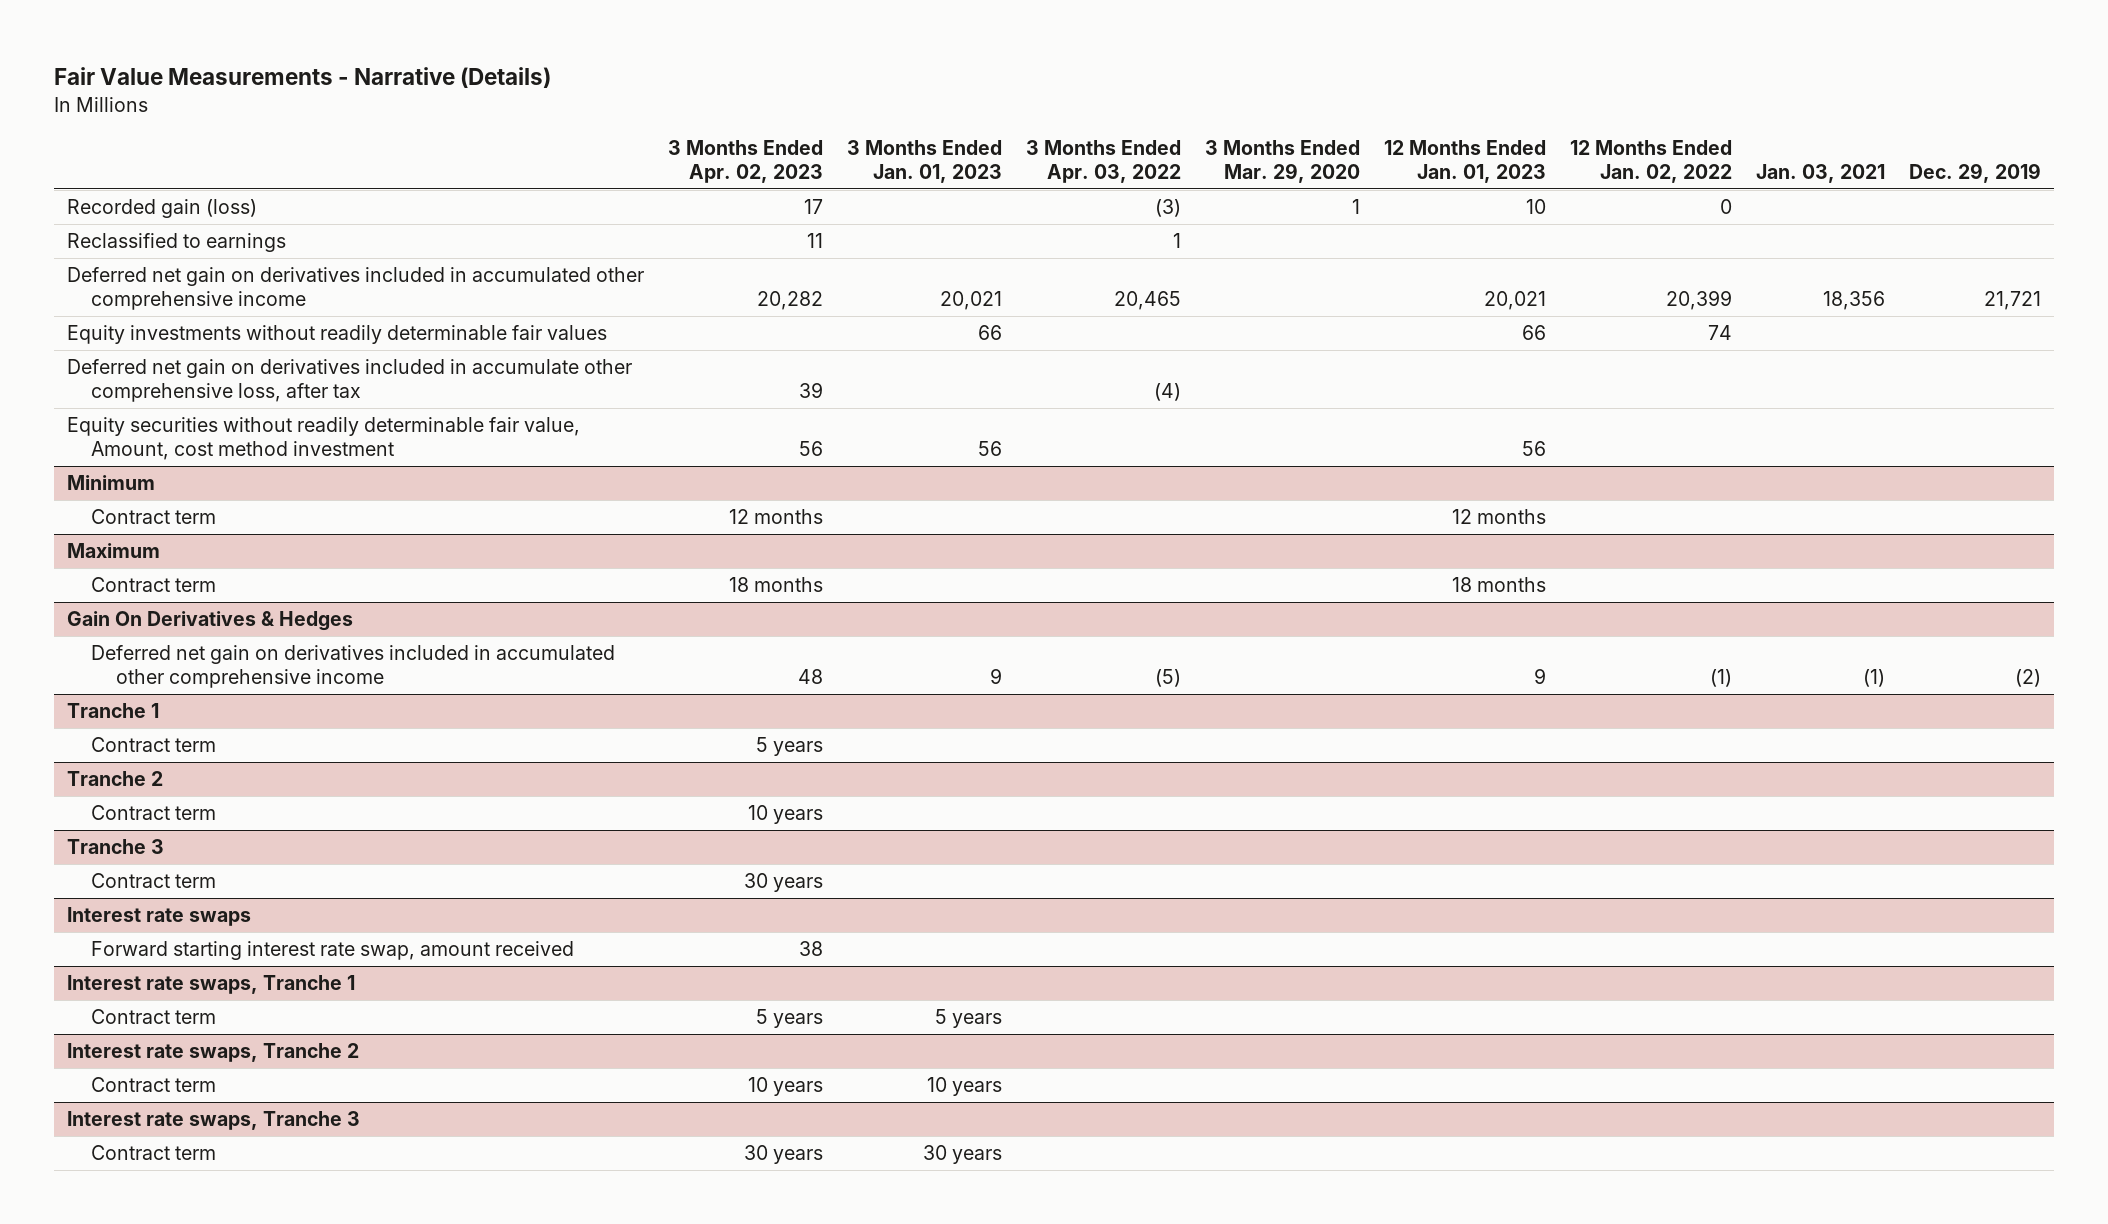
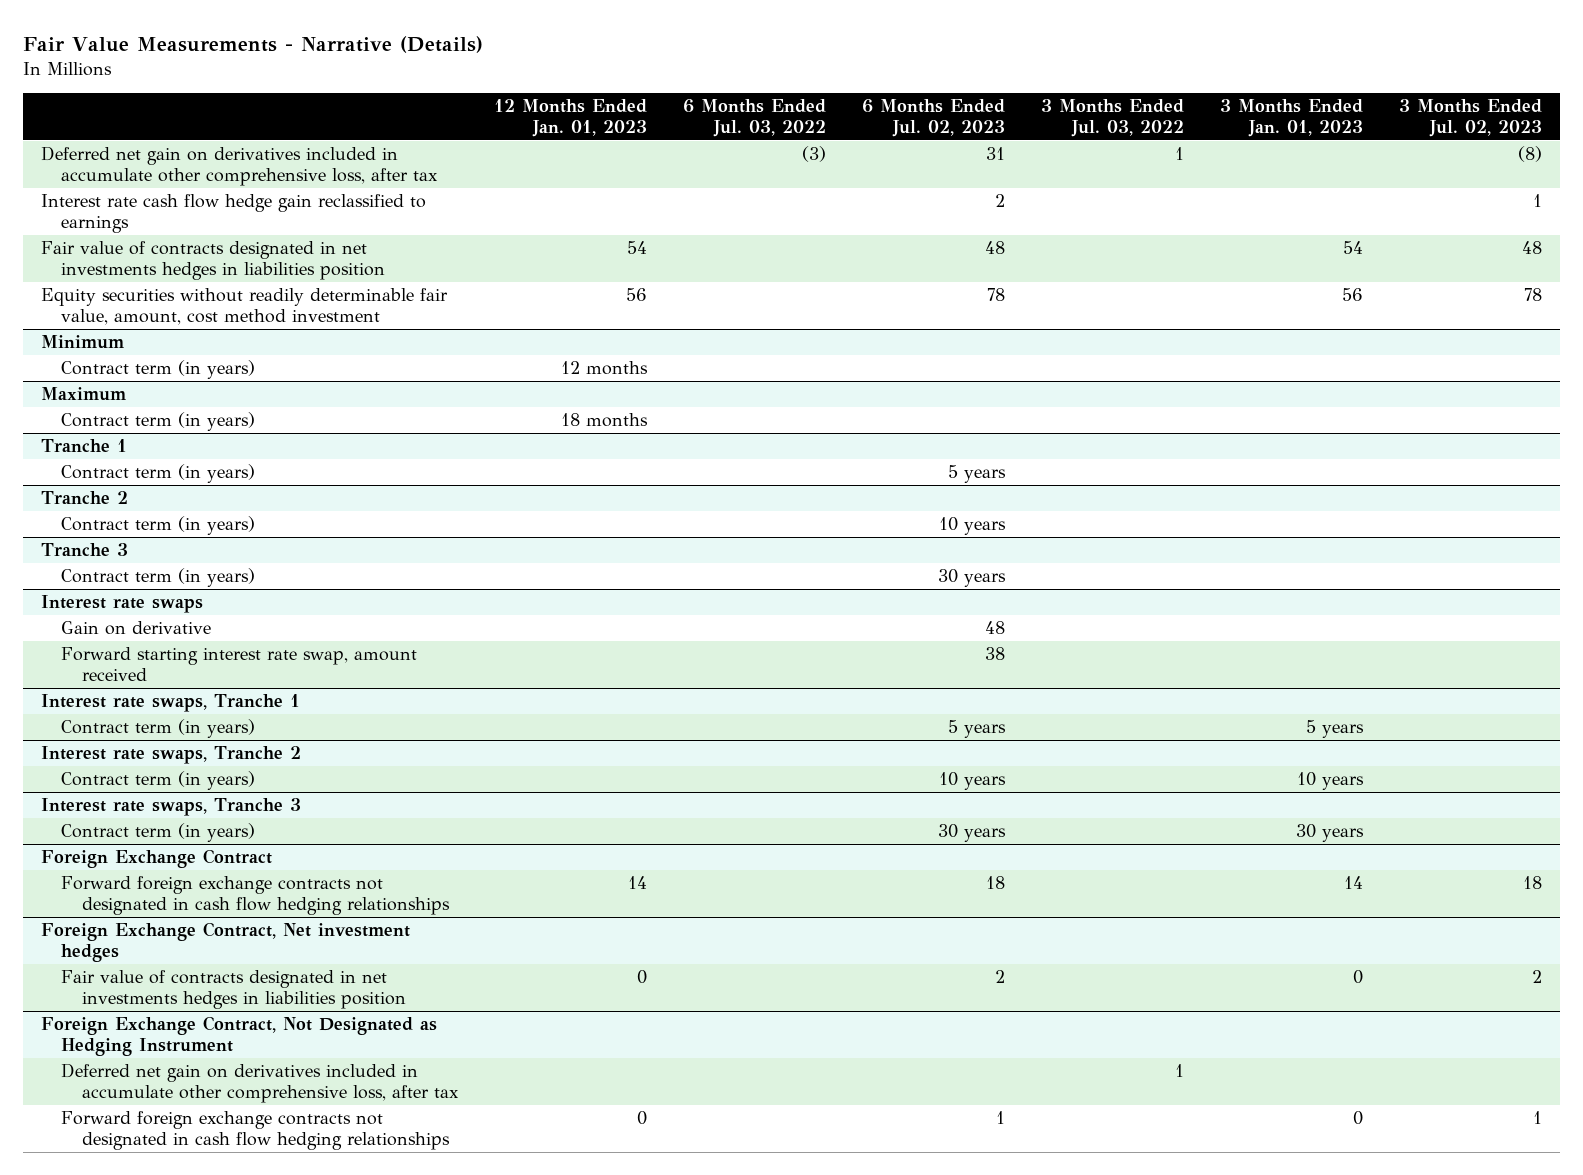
- | 3 Months Ended Apr. 02, 2023 | 3 Months Ended Jan. 01, 2023 | 3 Months Ended Apr. 03, 2022 | 3 Months Ended Mar. 29, 2020 | 12 Months Ended Jan. 01, 2023 | 12 Months Ended Jan. 02, 2022 | Jan. 03, 2021 | Dec. 29, 2019
+ | 12 Months Ended Jan. 01, 2023 | 6 Months Ended Jul. 03, 2022 | 6 Months Ended Jul. 02, 2023 | 3 Months Ended Jul. 03, 2022 | 3 Months Ended Jan. 01, 2023 | 3 Months Ended Jul. 02, 2023
- Recorded gain (loss) | 17 | | (3) | 1 | 10 | 0 | |
- Reclassified to earnings | 11 | | 1 | | | | |
- Deferred net gain on derivatives included in accumulated other comprehensive income | 20,282 | 20,021 | 20,465 | | 20,021 | 20,399 | 18,356 | 21,721
- Equity investments without readily determinable fair values | | 66 | | | 66 | 74 | |
- Equity securities without readily determinable fair value, Amount, cost method investment | 56 | 56 | | | 56 | | |
+ Interest rate cash flow hedge gain reclassified to earnings | | | 2 | | | 1
+ Fair value of contracts designated in net investments hedges in liabilities position | 54 | | 48 | | 54 | 48
+ Equity securities without readily determinable fair value, amount, cost method investment | 56 | | 78 | | 56 | 78
@ Minimum
- Contract term | 12 months | | | | 12 months | | |
+ Contract term (in years) | 12 months | | | | |
@ Maximum
- Contract term | 18 months | | | | 18 months | | |
- Gain On Derivatives & Hedges
- Deferred net gain on derivatives included in accumulated other comprehensive income | 48 | 9 | (5) | | 9 | (1) | (1) | (2)
@ Maximum
+ Contract term (in years) | 18 months | | | | |
@ Tranche 1
- Contract term | 5 years | | | | | | |
+ Contract term (in years) | | | 5 years | | |
@ Tranche 2
- Contract term | 10 years | | | | | | |
+ Contract term (in years) | | | 10 years | | |
@ Tranche 3
- Contract term | 30 years | | | | | | |
+ Contract term (in years) | | | 30 years | | |
@ Interest rate swaps
+ Gain on derivative | | | 48 | | |
@ Interest rate swaps, Tranche 1
- Contract term | 5 years | 5 years | | | | | |
+ Contract term (in years) | | | 5 years | | 5 years |
@ Interest rate swaps, Tranche 2
- Contract term | 10 years | 10 years | | | | | |
+ Contract term (in years) | | | 10 years | | 10 years |
@ Interest rate swaps, Tranche 3
- Contract term | 30 years | 30 years | | | | | |
+ Contract term (in years) | | | 30 years | | 30 years |
+ Foreign Exchange Contract
+ Forward foreign exchange contracts not designated in cash flow hedging relationships | 14 | | 18 | | 14 | 18
+ Foreign Exchange Contract, Net investment hedges
+ Fair value of contracts designated in net investments hedges in liabilities position | 0 | | 2 | | 0 | 2
+ Foreign Exchange Contract, Not Designated as Hedging Instrument
+ Deferred net gain on derivatives included in accumulate other comprehensive loss, after tax | | | | 1 | |
+ Forward foreign exchange contracts not designated in cash flow hedging relationships | 0 | | 1 | | 0 | 1

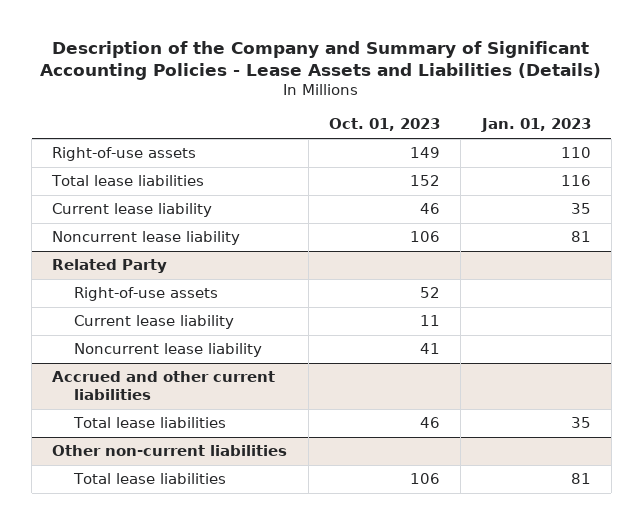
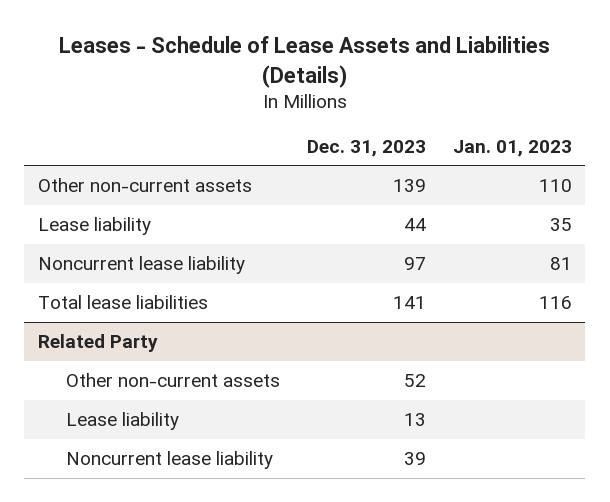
- Description of the Company and Summary of Significant Accounting Policies - Lease Assets and Liabilities (Details)
+ Leases - Schedule of Lease Assets and Liabilities (Details)
- | Oct. 01, 2023 | Jan. 01, 2023
+ | Dec. 31, 2023 | Jan. 01, 2023
- Right-of-use assets | 149 | 110
- Current lease liability | 46 | 35
+ Other non-current assets | 139 | 110
+ Lease liability | 44 | 35
moved down: Total lease liabilities | 141 | 116
@ Related Party
- Right-of-use assets | 52 |
- Current lease liability | 11 |
+ Other non-current assets | 52 |
+ Lease liability | 13 |
- Accrued and other current liabilities
- Total lease liabilities | 46 | 35
- Other non-current liabilities
- Total lease liabilities | 106 | 81

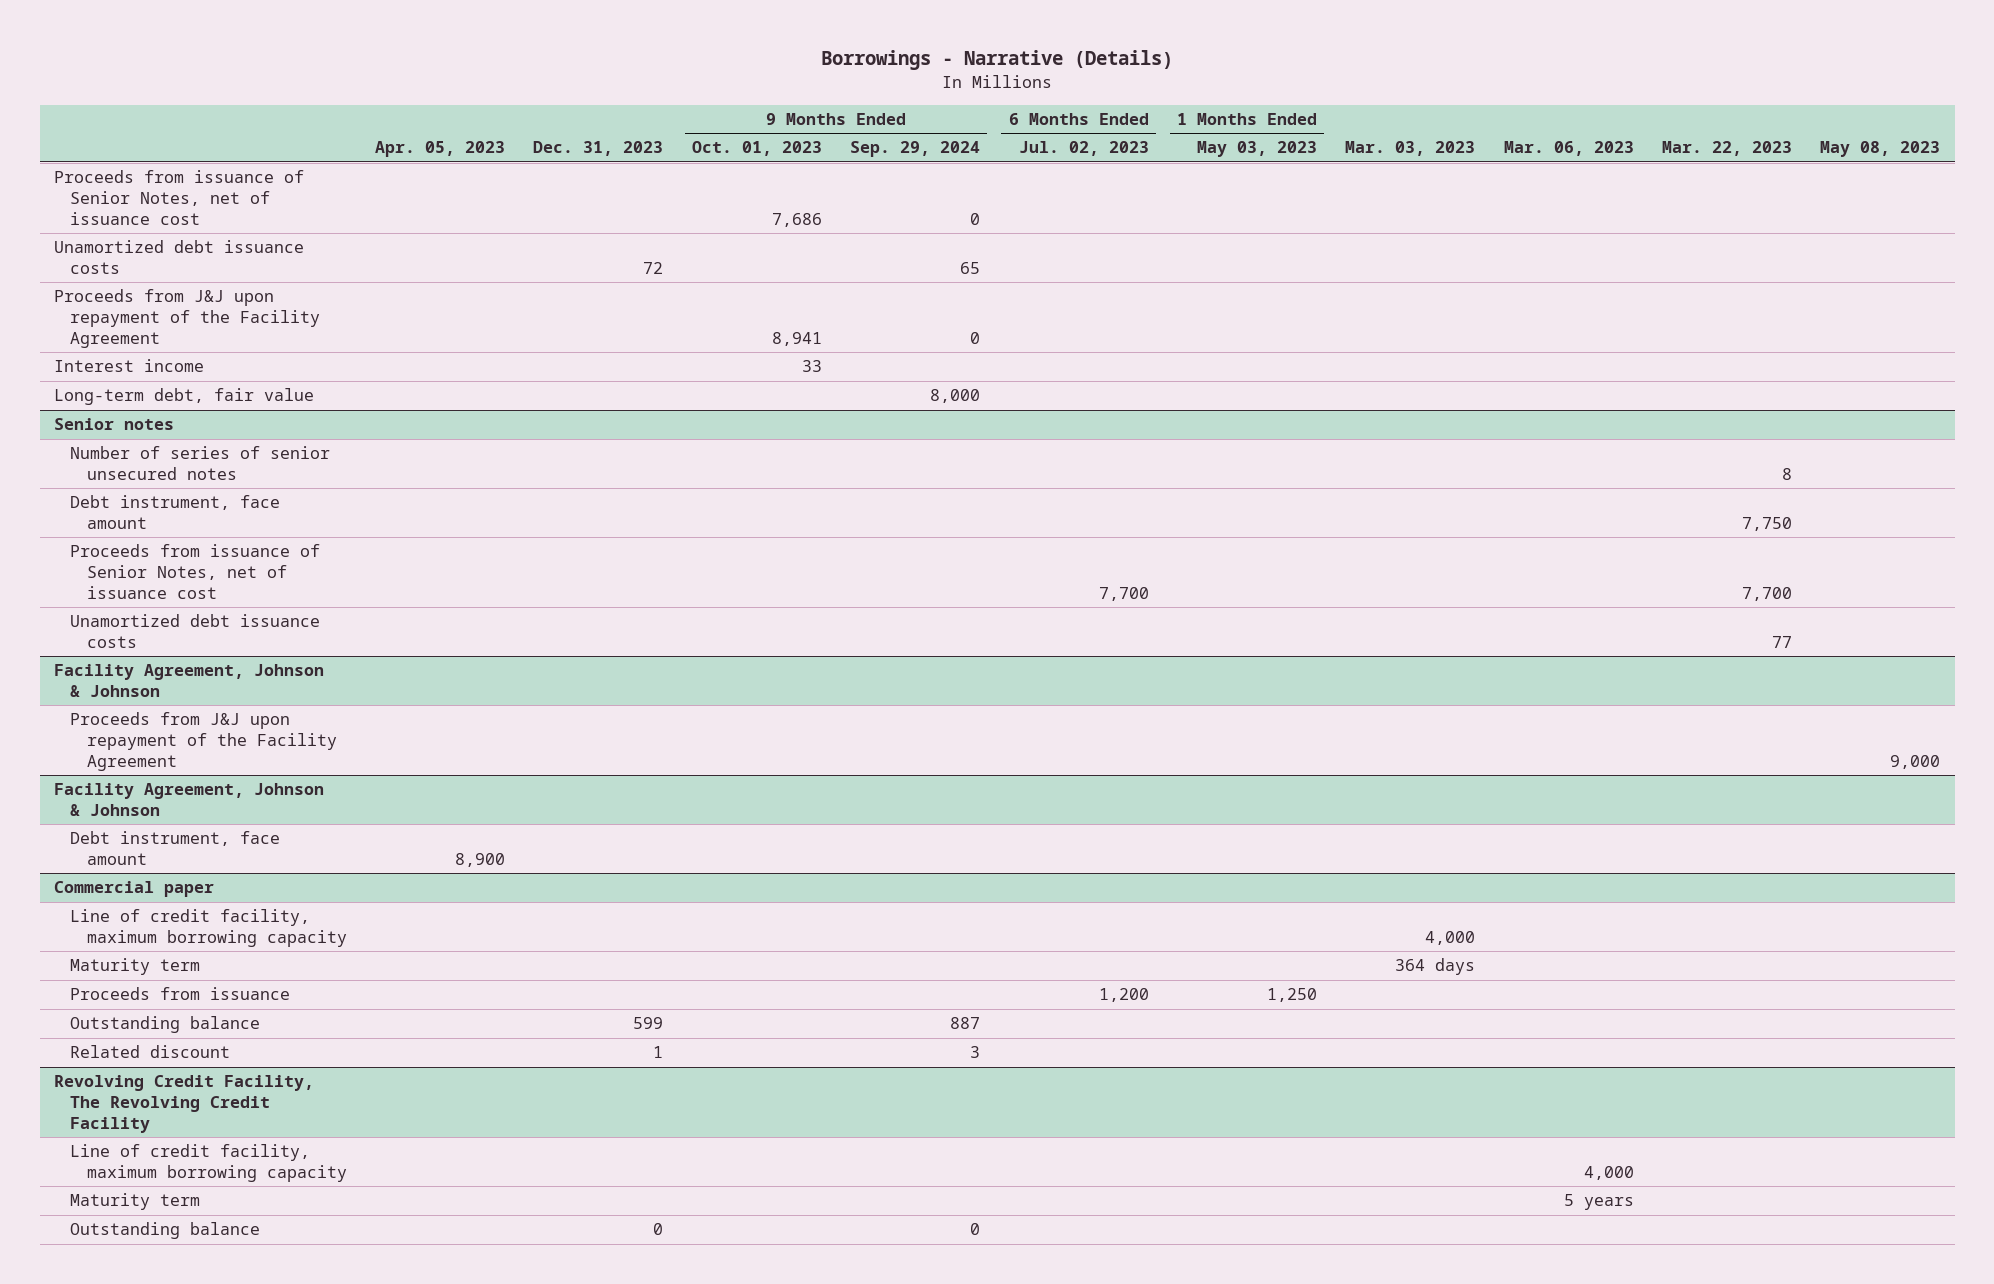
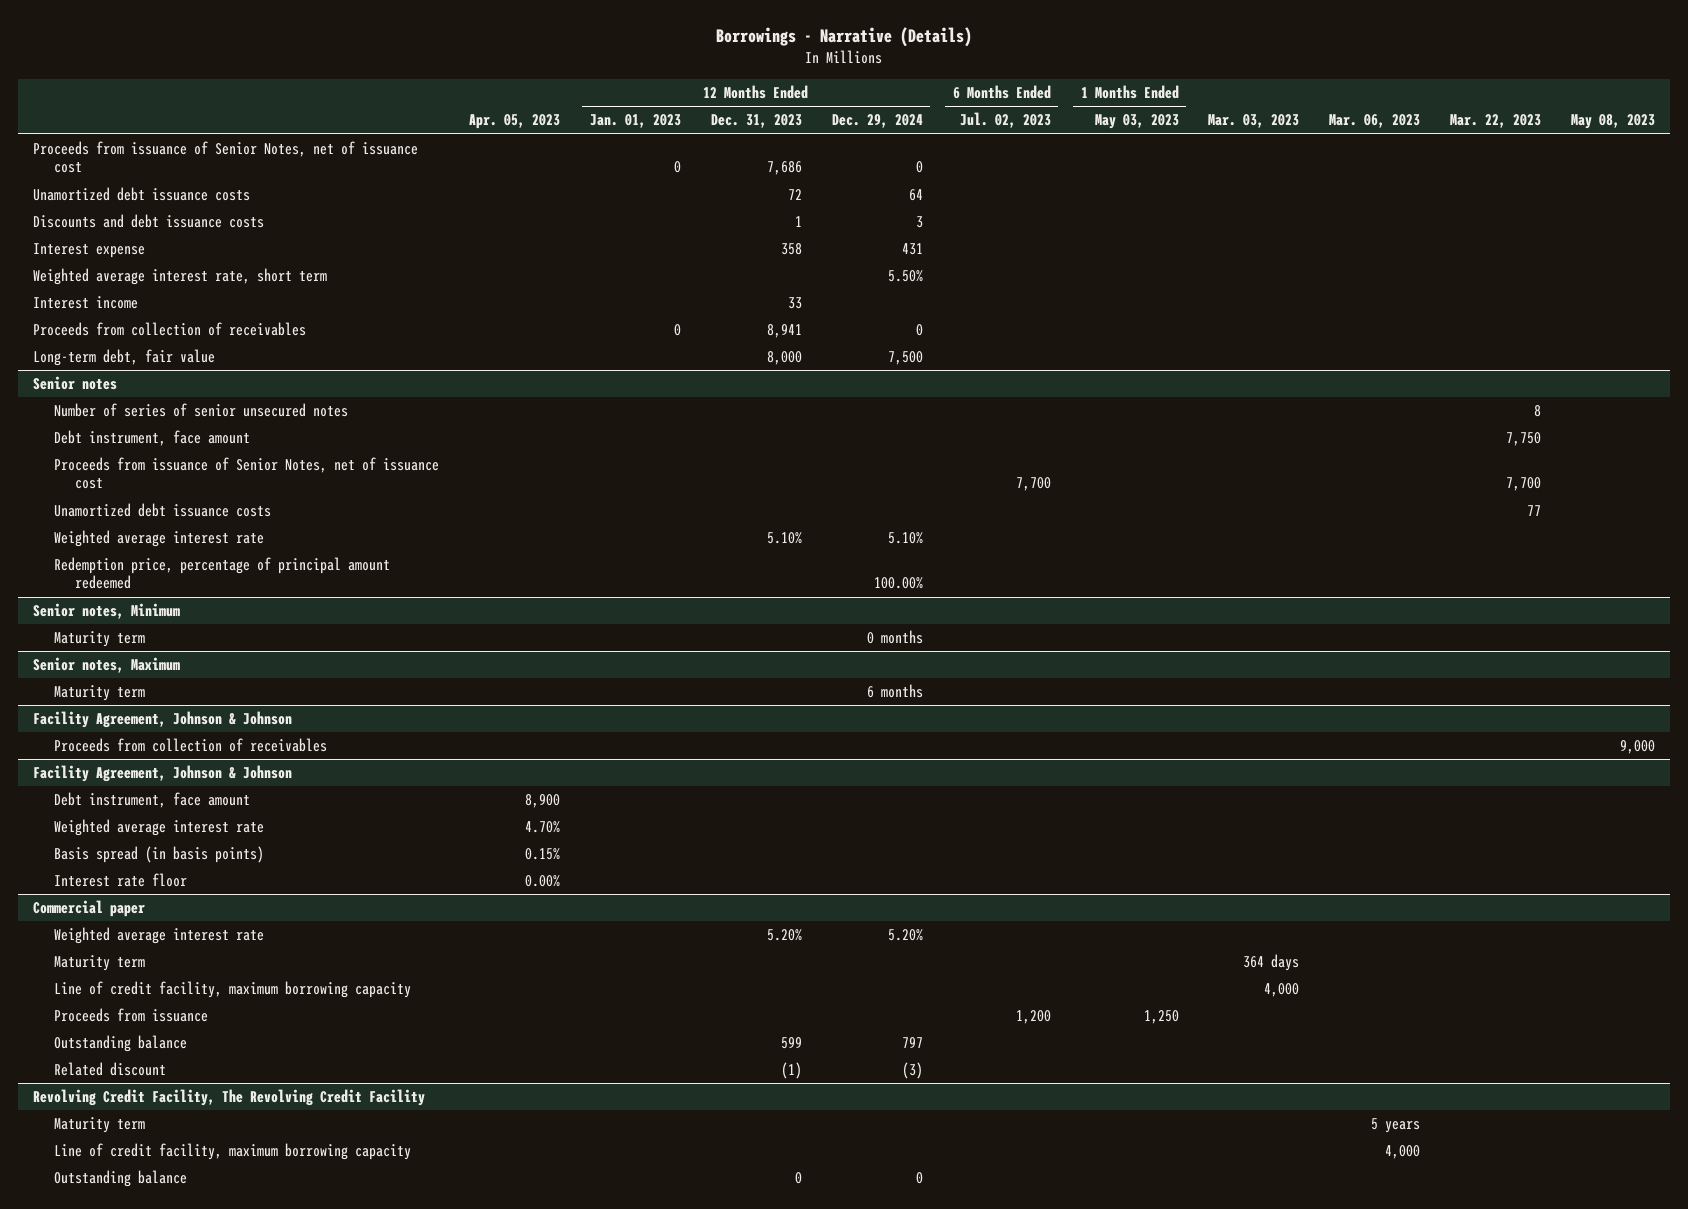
- | Apr. 05, 2023 | Dec. 31, 2023 | 9 Months Ended Oct. 01, 2023 | 9 Months Ended Sep. 29, 2024 | 6 Months Ended Jul. 02, 2023 | 1 Months Ended May 03, 2023 | Mar. 03, 2023 | Mar. 06, 2023 | Mar. 22, 2023 | May 08, 2023
+ | Apr. 05, 2023 | 12 Months Ended Jan. 01, 2023 | 12 Months Ended Dec. 31, 2023 | 12 Months Ended Dec. 29, 2024 | 6 Months Ended Jul. 02, 2023 | 1 Months Ended May 03, 2023 | Mar. 03, 2023 | Mar. 06, 2023 | Mar. 22, 2023 | May 08, 2023
- Proceeds from J&J upon repayment of the Facility Agreement | | | 8,941 | 0 | | | | | |
+ Discounts and debt issuance costs | | | 1 | 3 | | | | | |
+ Interest expense | | | 358 | 431 | | | | | |
+ Weighted average interest rate, short term | | | | 5.50% | | | | | |
+ Proceeds from collection of receivables | | 0 | 8,941 | 0 | | | | | |
@ Senior notes
+ Weighted average interest rate | | | 5.10% | 5.10% | | | | | |
+ Redemption price, percentage of principal amount redeemed | | | | 100.00% | | | | | |
+ Senior notes, Minimum
+ Maturity term | | | | 0 months | | | | | |
+ Senior notes, Maximum
+ Maturity term | | | | 6 months | | | | | |
@ Facility Agreement, Johnson & Johnson
- Proceeds from J&J upon repayment of the Facility Agreement | | | | | | | | | | 9,000
+ Proceeds from collection of receivables | | | | | | | | | | 9,000
+ Weighted average interest rate | 4.70% | | | | | | | | |
+ Basis spread (in basis points) | 0.15% | | | | | | | | |
+ Interest rate floor | 0.00% | | | | | | | | |
@ Commercial paper
+ Weighted average interest rate | | | 5.20% | 5.20% | | | | | |
moved down: Line of credit facility, maximum borrowing capacity | | | | | | | 4,000 | | |
@ Revolving Credit Facility, The Revolving Credit Facility
moved down: Line of credit facility, maximum borrowing capacity | | | | | | | | 4,000 | |

